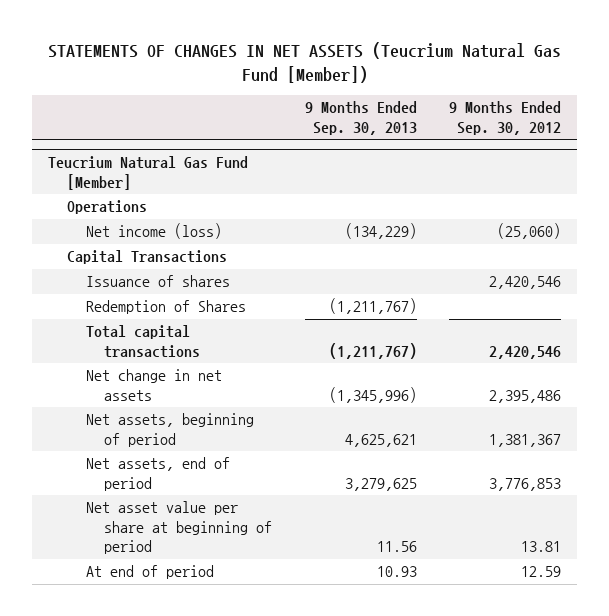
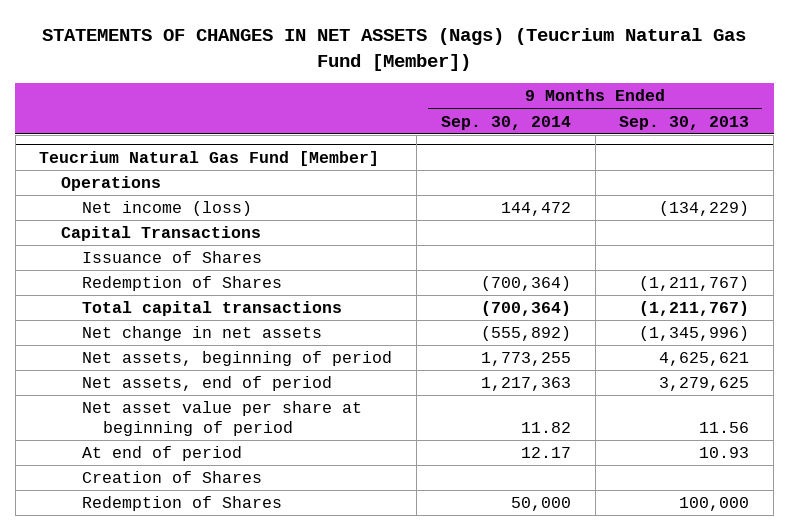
- STATEMENTS OF CHANGES IN NET ASSETS (Teucrium Natural Gas Fund [Member])
+ STATEMENTS OF CHANGES IN NET ASSETS (Nags) (Teucrium Natural Gas Fund [Member])
- | 9 Months Ended Sep. 30, 2013 | 9 Months Ended Sep. 30, 2012
+ | 9 Months Ended Sep. 30, 2014 | 9 Months Ended Sep. 30, 2013
@ Teucrium Natural Gas Fund [Member]
- Issuance of shares | | 2,420,546
+ Issuance of Shares
+ Creation of Shares
+ Redemption of Shares | 50,000 | 100,000

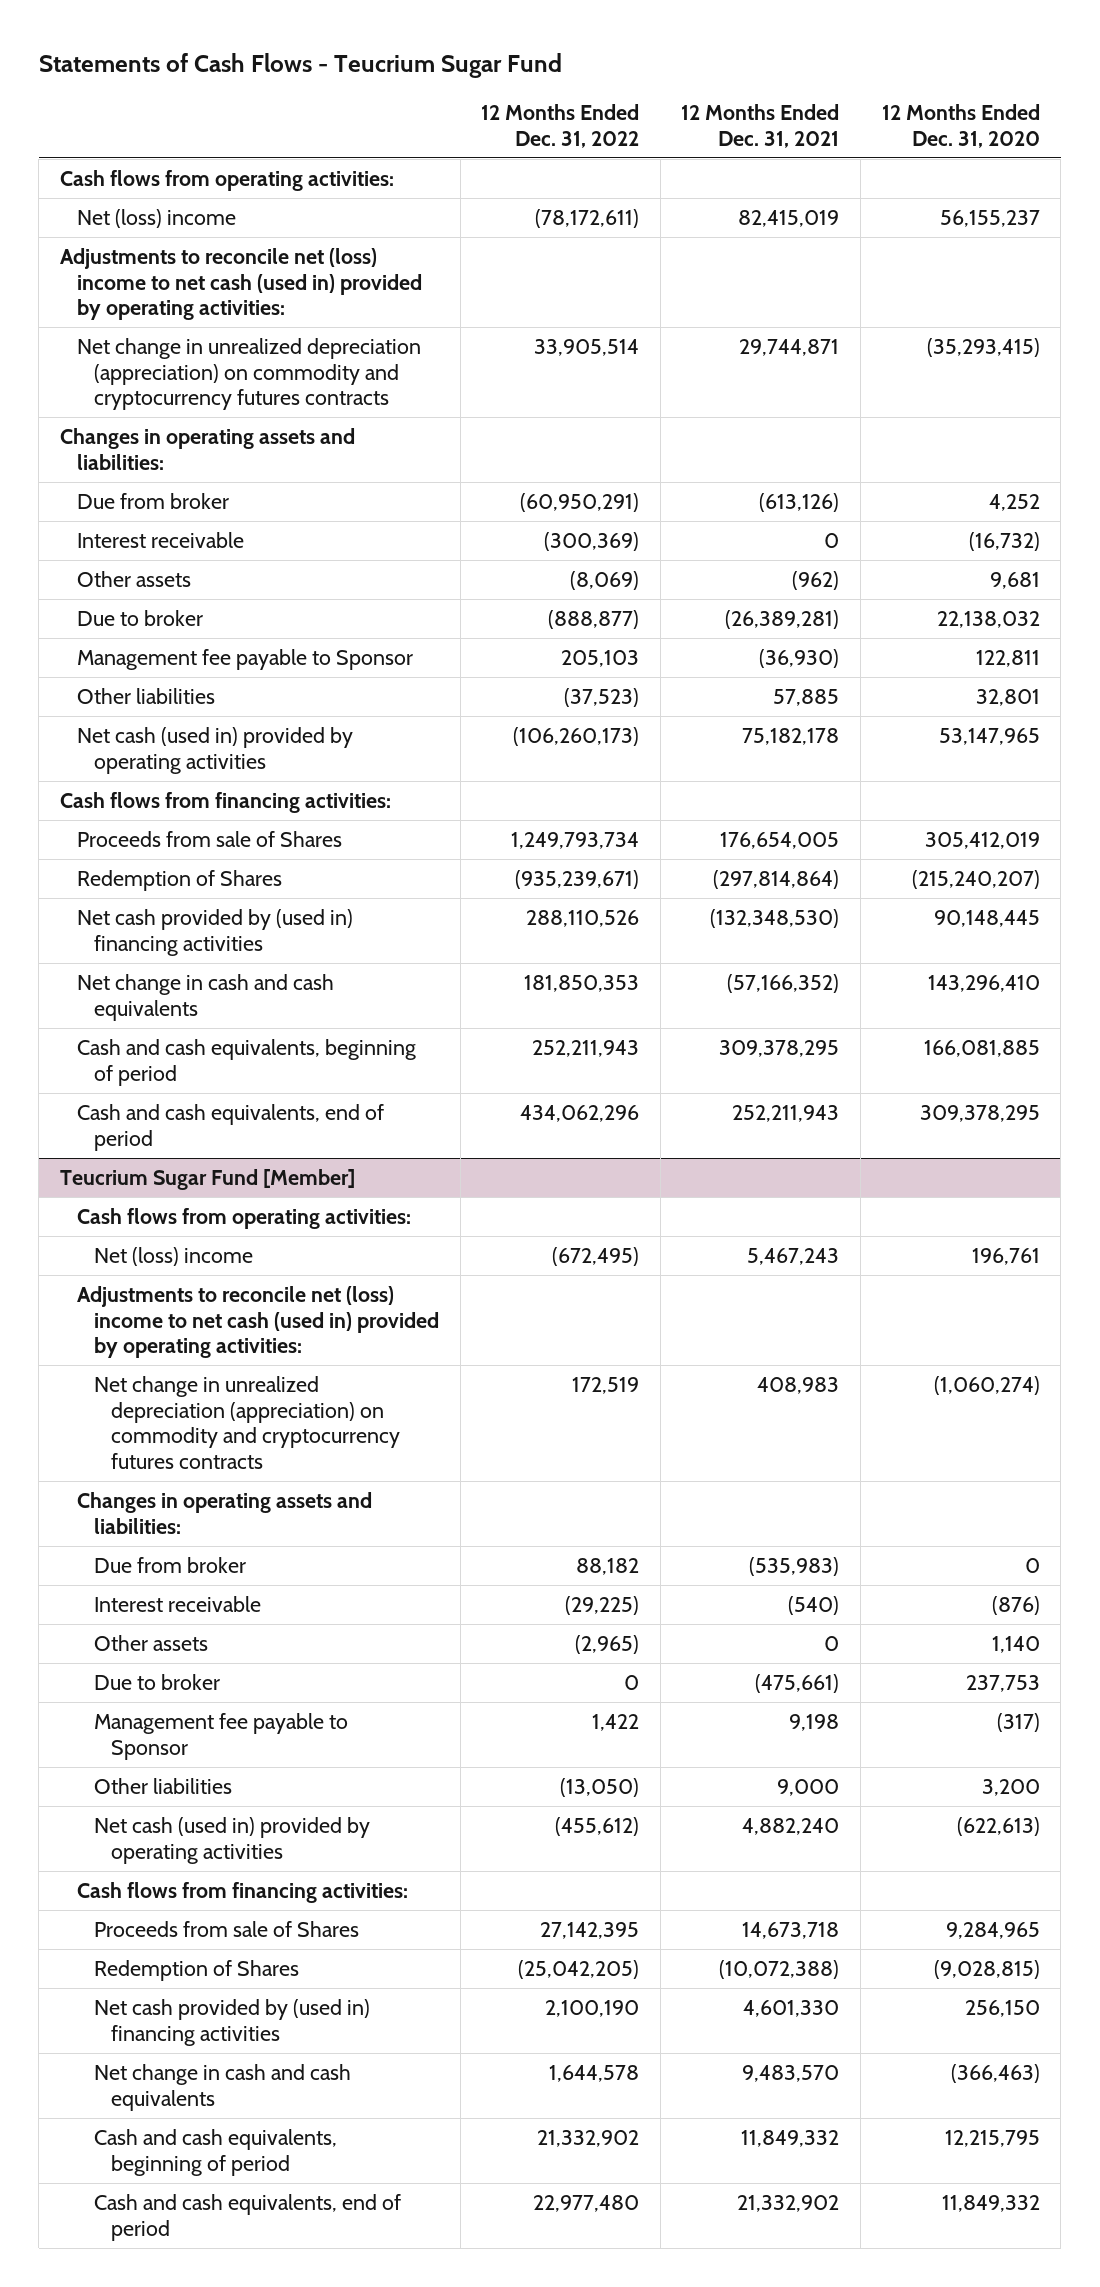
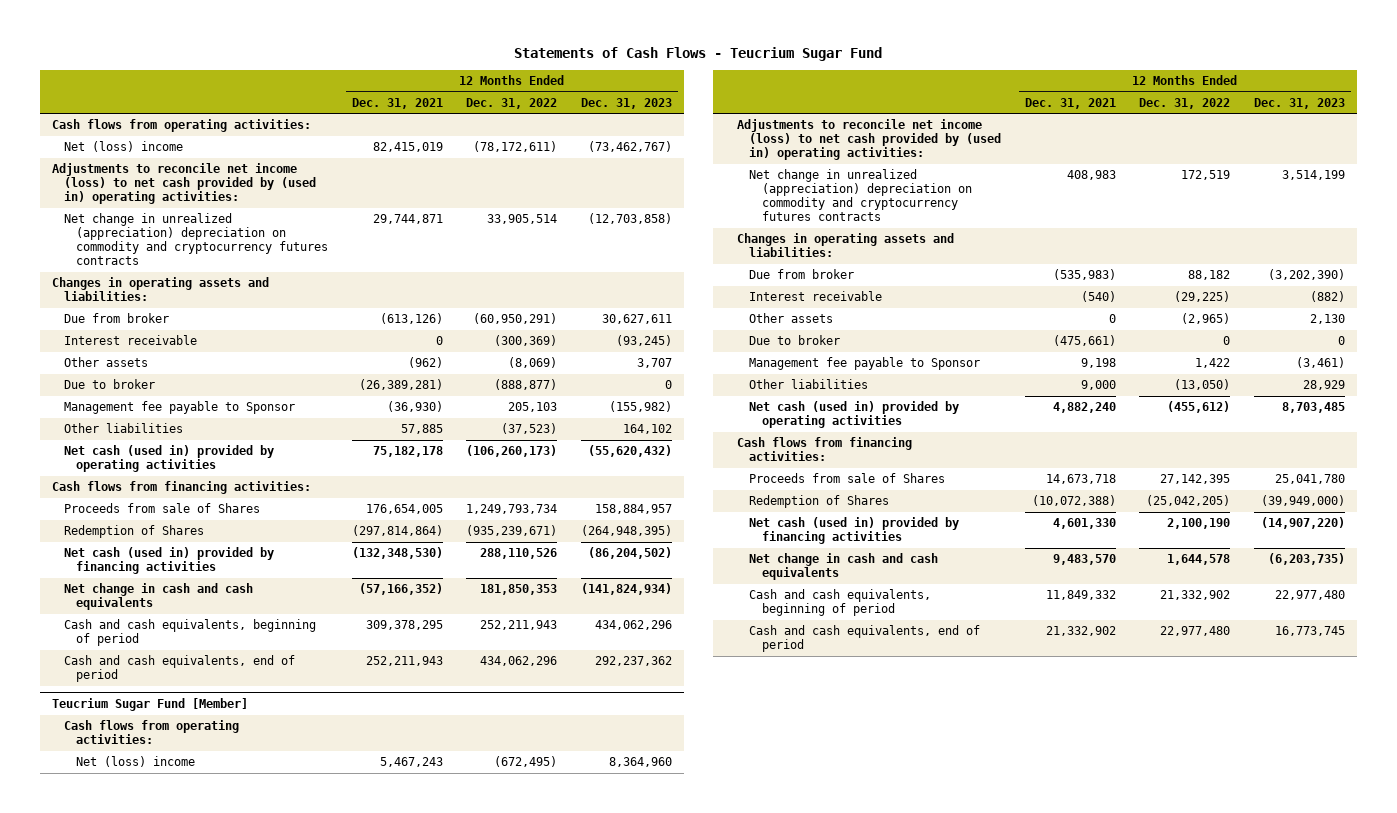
- | 12 Months Ended Dec. 31, 2022 | 12 Months Ended Dec. 31, 2021 | 12 Months Ended Dec. 31, 2020
+ | 12 Months Ended Dec. 31, 2021 | 12 Months Ended Dec. 31, 2022 | 12 Months Ended Dec. 31, 2023
- Adjustments to reconcile net (loss) income to net cash (used in) provided by operating activities:
- Net change in unrealized depreciation (appreciation) on commodity and cryptocurrency futures contracts | 33,905,514 | 29,744,871 | (35,293,415)
+ Adjustments to reconcile net income (loss) to net cash provided by (used in) operating activities:
+ Net change in unrealized (appreciation) depreciation on commodity and cryptocurrency futures contracts | 29,744,871 | 33,905,514 | (12,703,858)
- Net cash provided by (used in) financing activities | 288,110,526 | (132,348,530) | 90,148,445
+ Net cash (used in) provided by financing activities | (132,348,530) | 288,110,526 | (86,204,502)
@ Teucrium Sugar Fund [Member]
- Adjustments to reconcile net (loss) income to net cash (used in) provided by operating activities:
- Net change in unrealized depreciation (appreciation) on commodity and cryptocurrency futures contracts | 172,519 | 408,983 | (1,060,274)
+ Adjustments to reconcile net income (loss) to net cash provided by (used in) operating activities:
+ Net change in unrealized (appreciation) depreciation on commodity and cryptocurrency futures contracts | 408,983 | 172,519 | 3,514,199
- Net cash provided by (used in) financing activities | 2,100,190 | 4,601,330 | 256,150
+ Net cash (used in) provided by financing activities | 4,601,330 | 2,100,190 | (14,907,220)

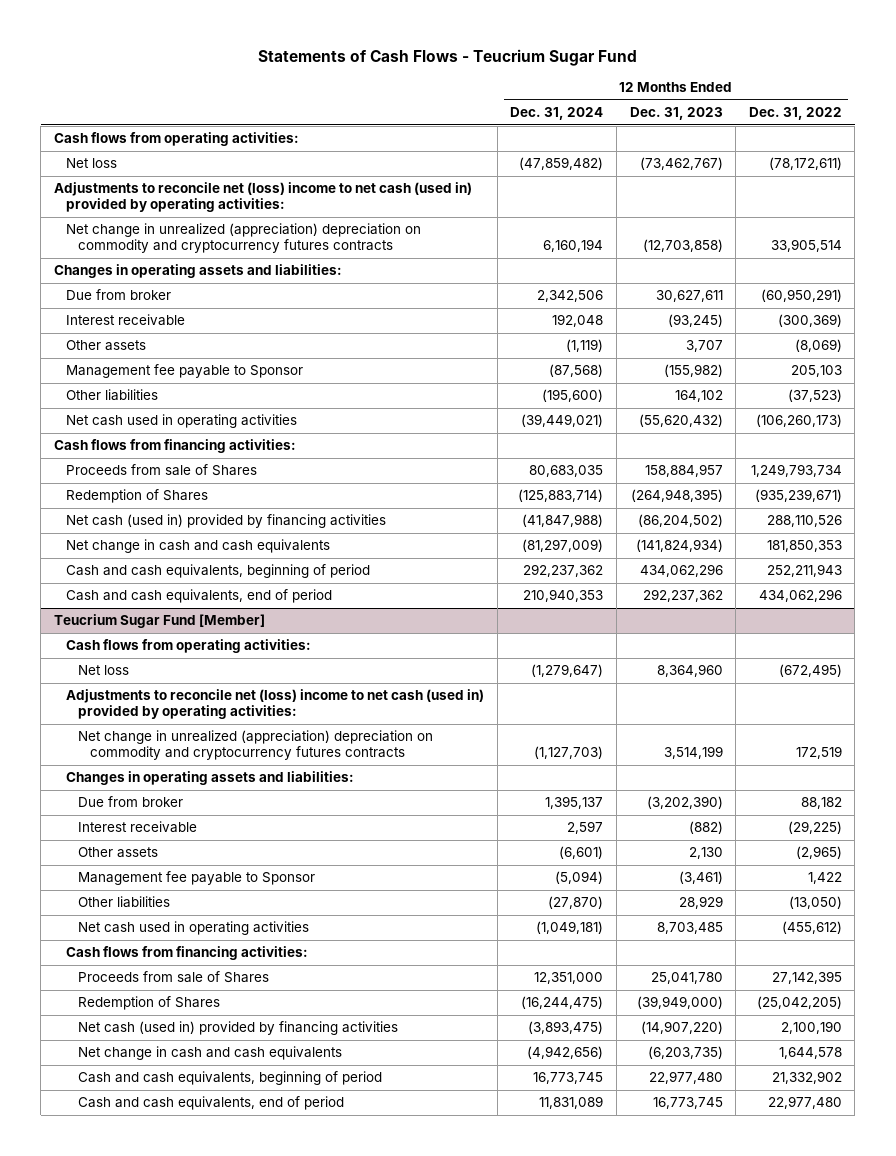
- | 12 Months Ended Dec. 31, 2021 | 12 Months Ended Dec. 31, 2022 | 12 Months Ended Dec. 31, 2023
+ | 12 Months Ended Dec. 31, 2024 | 12 Months Ended Dec. 31, 2023 | 12 Months Ended Dec. 31, 2022
- Net (loss) income | 82,415,019 | (78,172,611) | (73,462,767)
- Adjustments to reconcile net income (loss) to net cash provided by (used in) operating activities:
+ Net loss | (47,859,482) | (73,462,767) | (78,172,611)
+ Adjustments to reconcile net (loss) income to net cash (used in) provided by operating activities:
- Due to broker | (26,389,281) | (888,877) | 0
- Net cash (used in) provided by operating activities | 75,182,178 | (106,260,173) | (55,620,432)
+ Net cash used in operating activities | (39,449,021) | (55,620,432) | (106,260,173)
@ Teucrium Sugar Fund [Member]
- Net (loss) income | 5,467,243 | (672,495) | 8,364,960
- Adjustments to reconcile net income (loss) to net cash provided by (used in) operating activities:
+ Net loss | (1,279,647) | 8,364,960 | (672,495)
+ Adjustments to reconcile net (loss) income to net cash (used in) provided by operating activities:
- Due to broker | (475,661) | 0 | 0
- Net cash (used in) provided by operating activities | 4,882,240 | (455,612) | 8,703,485
+ Net cash used in operating activities | (1,049,181) | 8,703,485 | (455,612)

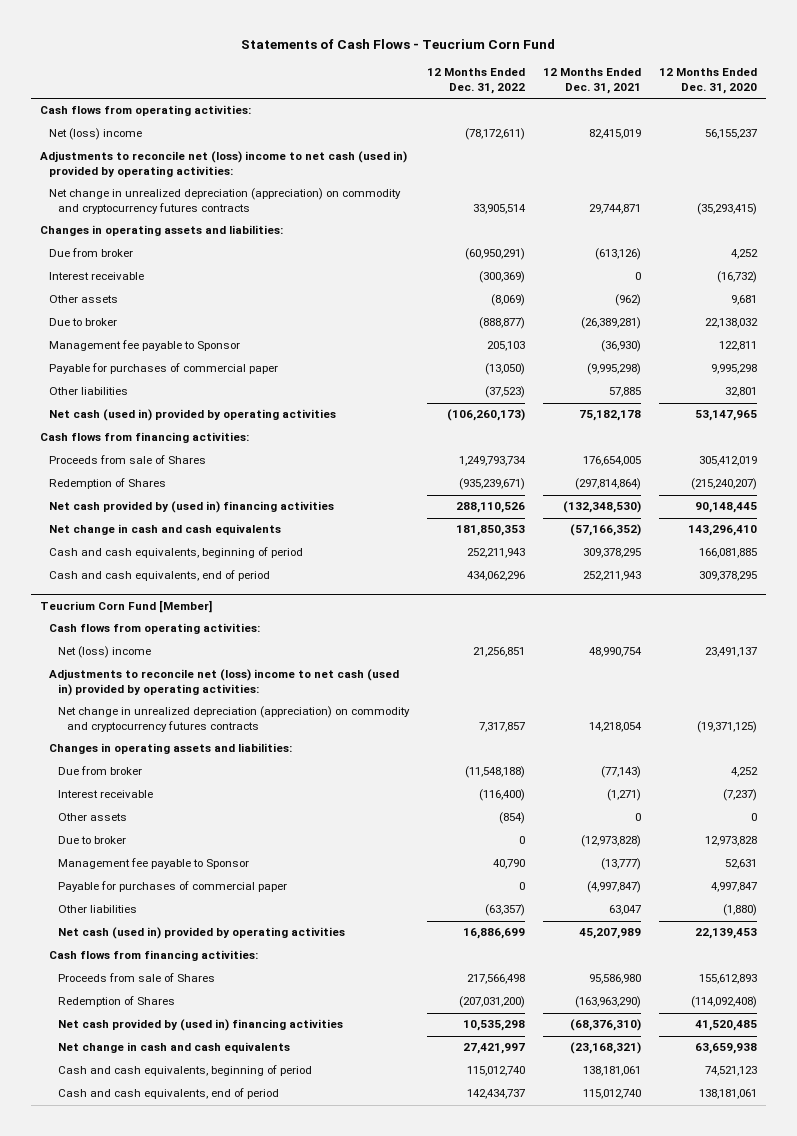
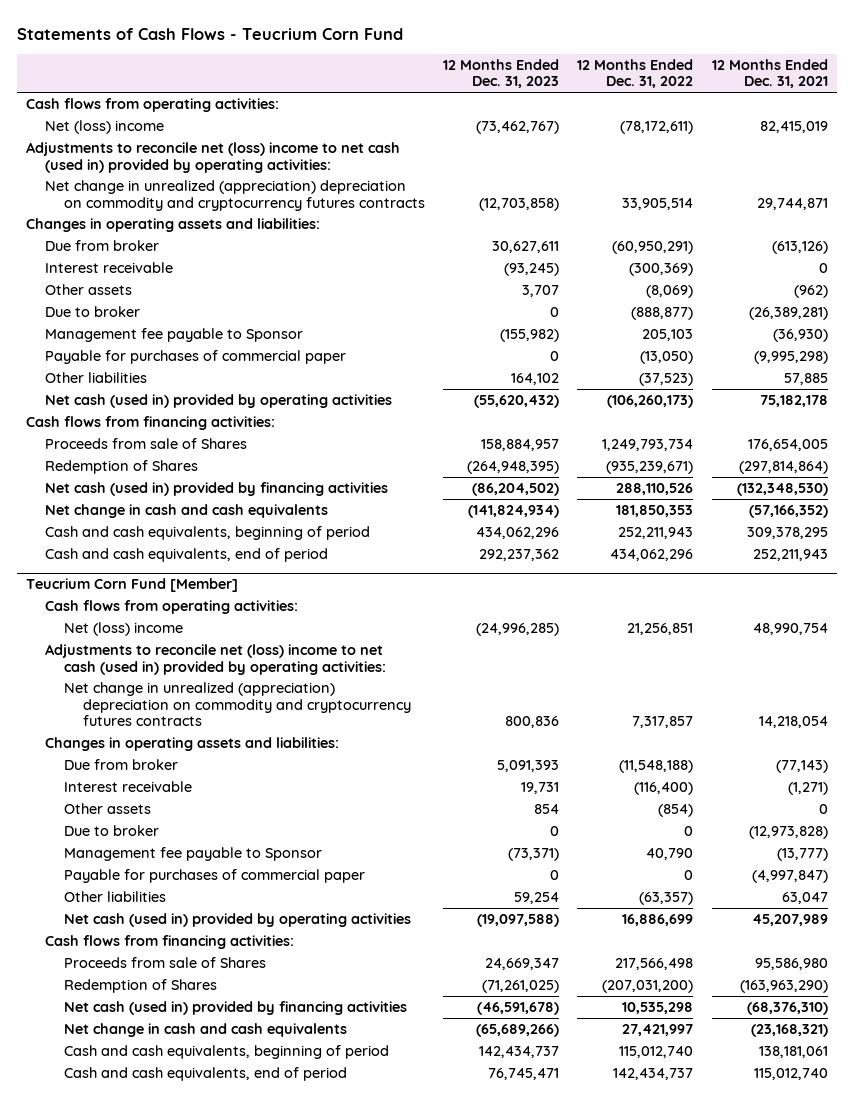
- | 12 Months Ended Dec. 31, 2022 | 12 Months Ended Dec. 31, 2021 | 12 Months Ended Dec. 31, 2020
+ | 12 Months Ended Dec. 31, 2023 | 12 Months Ended Dec. 31, 2022 | 12 Months Ended Dec. 31, 2021
- Net change in unrealized depreciation (appreciation) on commodity and cryptocurrency futures contracts | 33,905,514 | 29,744,871 | (35,293,415)
+ Net change in unrealized (appreciation) depreciation on commodity and cryptocurrency futures contracts | (12,703,858) | 33,905,514 | 29,744,871
- Net cash provided by (used in) financing activities | 288,110,526 | (132,348,530) | 90,148,445
+ Net cash (used in) provided by financing activities | (86,204,502) | 288,110,526 | (132,348,530)
@ Teucrium Corn Fund [Member]
- Net change in unrealized depreciation (appreciation) on commodity and cryptocurrency futures contracts | 7,317,857 | 14,218,054 | (19,371,125)
+ Net change in unrealized (appreciation) depreciation on commodity and cryptocurrency futures contracts | 800,836 | 7,317,857 | 14,218,054
- Net cash provided by (used in) financing activities | 10,535,298 | (68,376,310) | 41,520,485
+ Net cash (used in) provided by financing activities | (46,591,678) | 10,535,298 | (68,376,310)

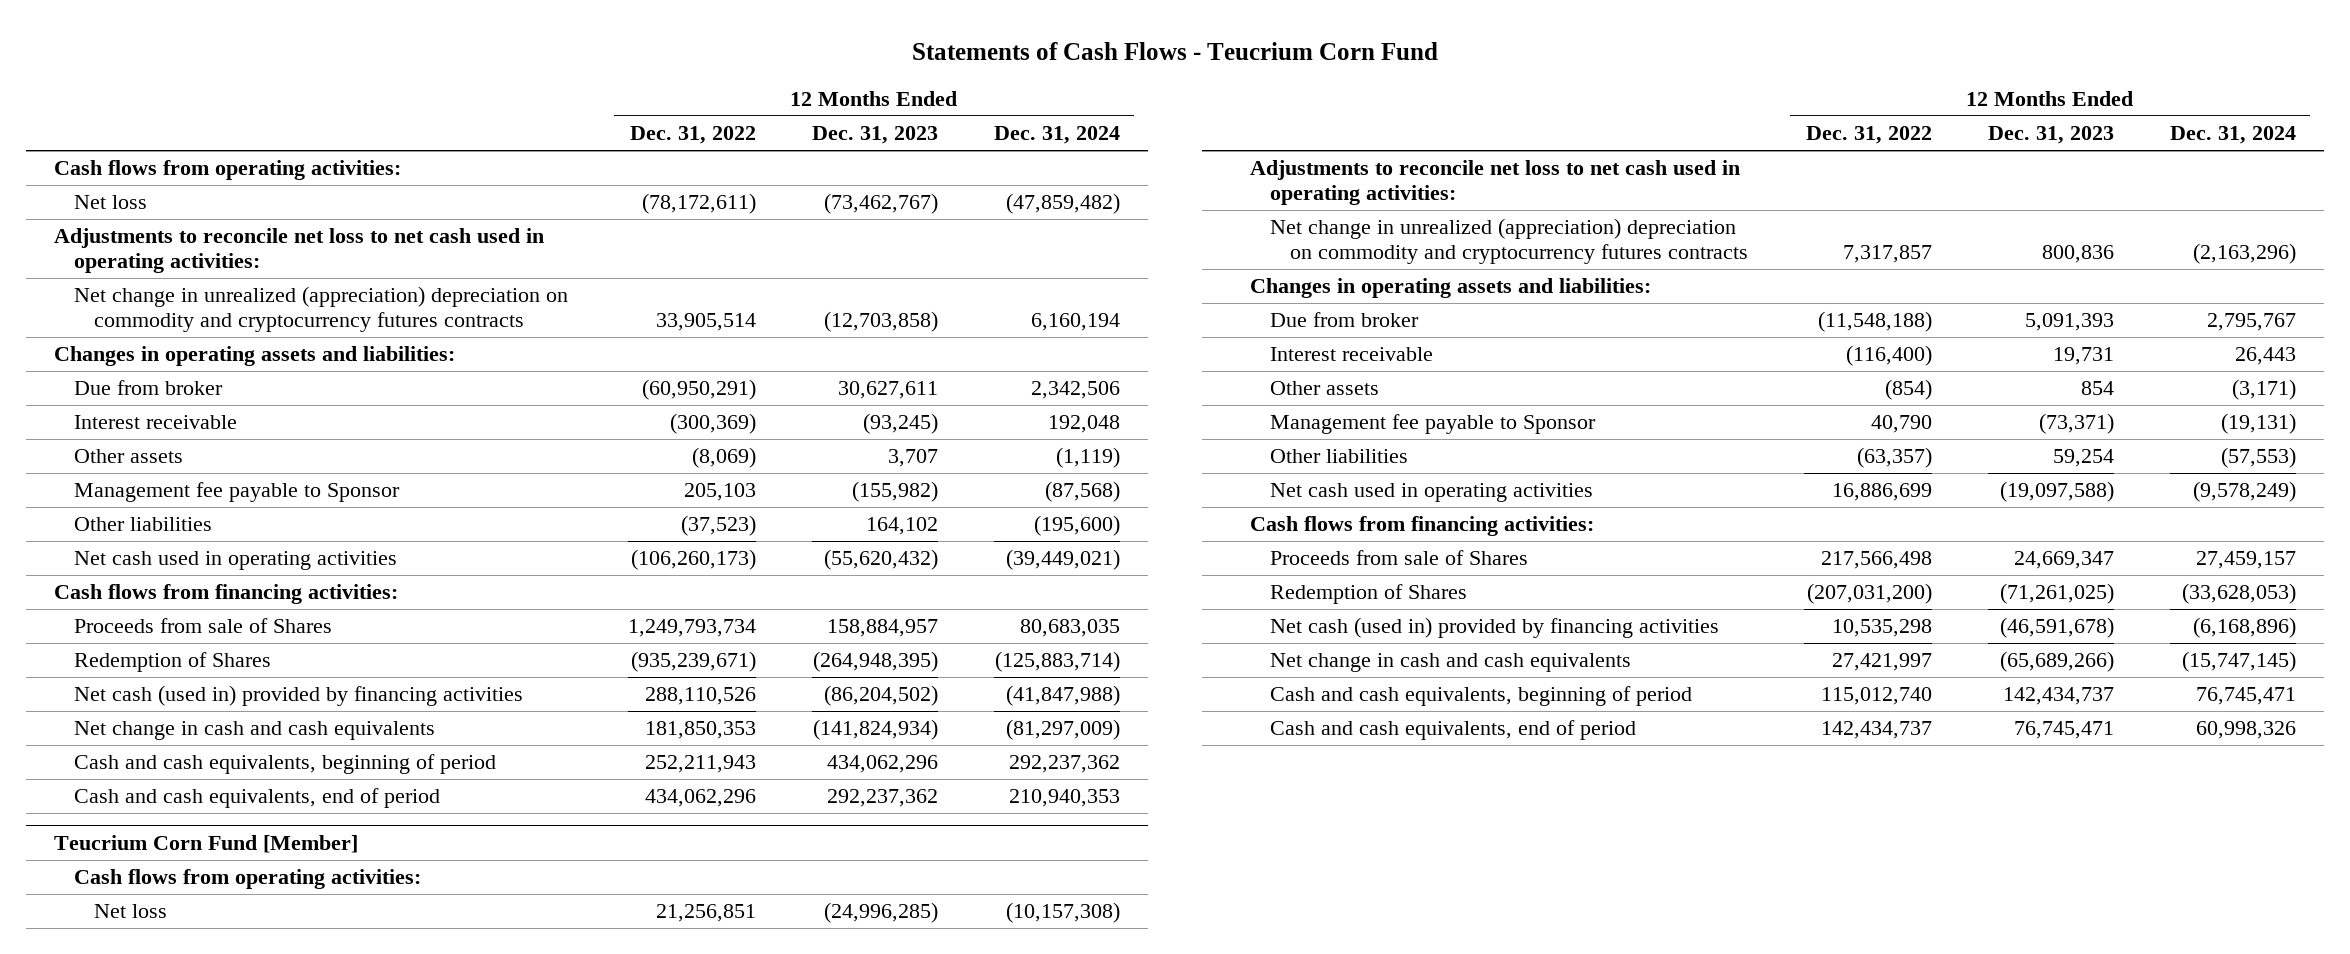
- | 12 Months Ended Dec. 31, 2023 | 12 Months Ended Dec. 31, 2022 | 12 Months Ended Dec. 31, 2021
+ | 12 Months Ended Dec. 31, 2022 | 12 Months Ended Dec. 31, 2023 | 12 Months Ended Dec. 31, 2024
- Net (loss) income | (73,462,767) | (78,172,611) | 82,415,019
- Adjustments to reconcile net (loss) income to net cash (used in) provided by operating activities:
+ Net loss | (78,172,611) | (73,462,767) | (47,859,482)
+ Adjustments to reconcile net loss to net cash used in operating activities:
- Due to broker | 0 | (888,877) | (26,389,281)
- Payable for purchases of commercial paper | 0 | (13,050) | (9,995,298)
- Net cash (used in) provided by operating activities | (55,620,432) | (106,260,173) | 75,182,178
+ Net cash used in operating activities | (106,260,173) | (55,620,432) | (39,449,021)
@ Teucrium Corn Fund [Member]
- Net (loss) income | (24,996,285) | 21,256,851 | 48,990,754
- Adjustments to reconcile net (loss) income to net cash (used in) provided by operating activities:
+ Net loss | 21,256,851 | (24,996,285) | (10,157,308)
+ Adjustments to reconcile net loss to net cash used in operating activities:
- Due to broker | 0 | 0 | (12,973,828)
- Payable for purchases of commercial paper | 0 | 0 | (4,997,847)
- Net cash (used in) provided by operating activities | (19,097,588) | 16,886,699 | 45,207,989
+ Net cash used in operating activities | 16,886,699 | (19,097,588) | (9,578,249)

